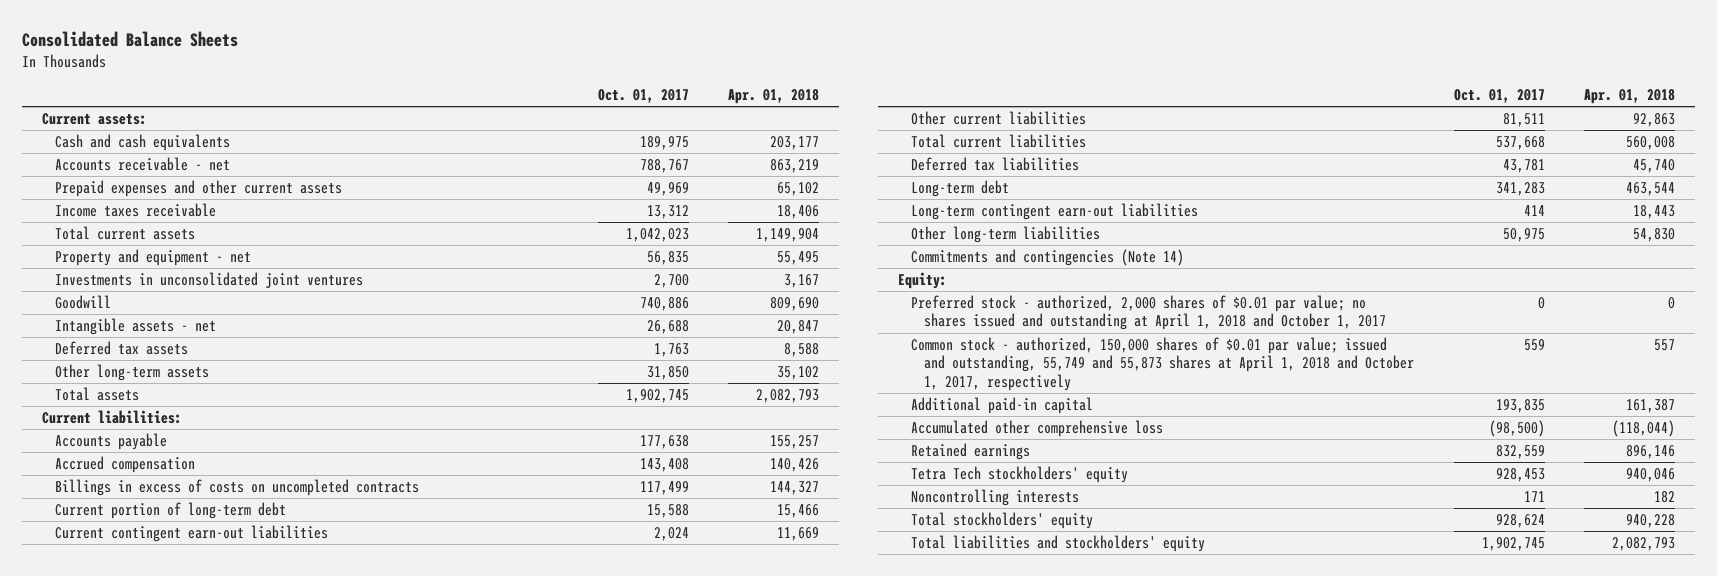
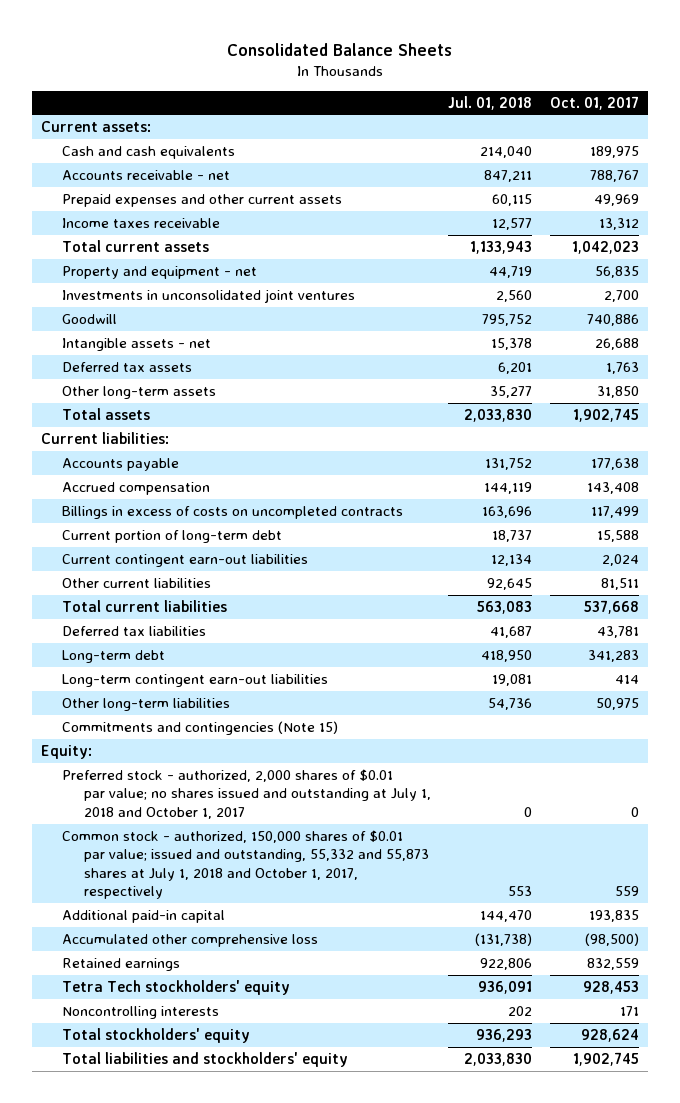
- | Oct. 01, 2017 | Apr. 01, 2018
+ | Jul. 01, 2018 | Oct. 01, 2017
- Commitments and contingencies (Note 14)
+ Commitments and contingencies (Note 15)
- Preferred stock - authorized, 2,000 shares of $0.01 par value; no shares issued and outstanding at April 1, 2018 and October 1, 2017 | 0 | 0
- Common stock - authorized, 150,000 shares of $0.01 par value; issued and outstanding, 55,749 and 55,873 shares at April 1, 2018 and October 1, 2017, respectively | 559 | 557
+ Preferred stock - authorized, 2,000 shares of $0.01 par value; no shares issued and outstanding at July 1, 2018 and October 1, 2017 | 0 | 0
+ Common stock - authorized, 150,000 shares of $0.01 par value; issued and outstanding, 55,332 and 55,873 shares at July 1, 2018 and October 1, 2017, respectively | 553 | 559

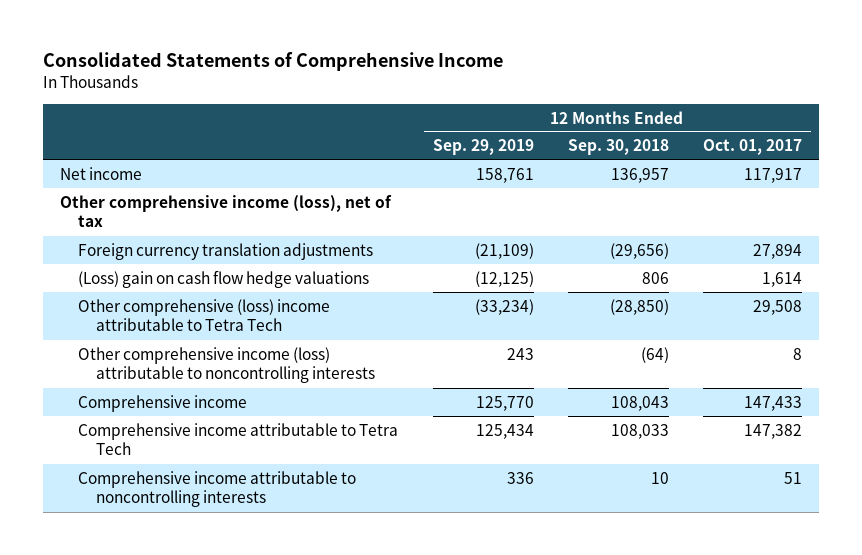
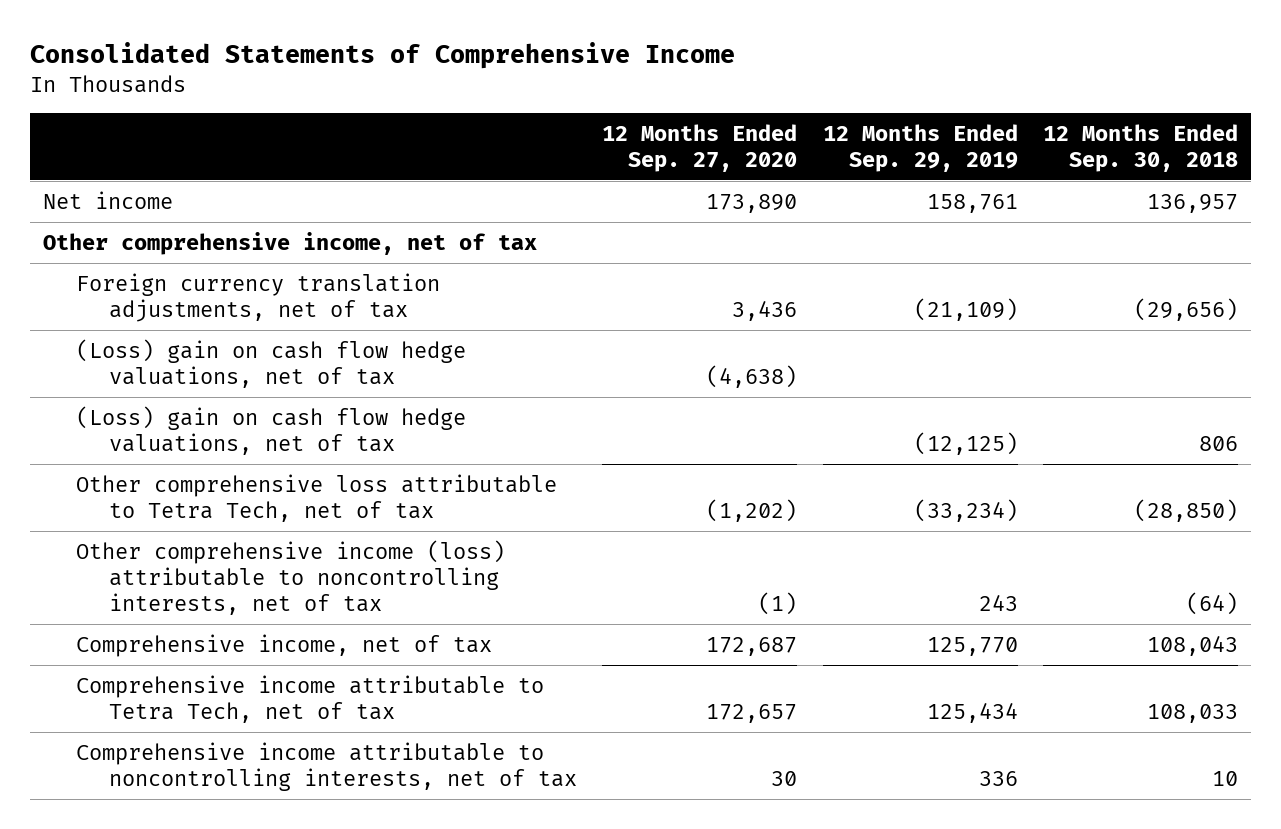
- | 12 Months Ended Sep. 29, 2019 | 12 Months Ended Sep. 30, 2018 | 12 Months Ended Oct. 01, 2017
+ | 12 Months Ended Sep. 27, 2020 | 12 Months Ended Sep. 29, 2019 | 12 Months Ended Sep. 30, 2018
- Other comprehensive income (loss), net of tax
- Foreign currency translation adjustments | (21,109) | (29,656) | 27,894
- (Loss) gain on cash flow hedge valuations | (12,125) | 806 | 1,614
- Other comprehensive (loss) income attributable to Tetra Tech | (33,234) | (28,850) | 29,508
- Other comprehensive income (loss) attributable to noncontrolling interests | 243 | (64) | 8
- Comprehensive income | 125,770 | 108,043 | 147,433
- Comprehensive income attributable to Tetra Tech | 125,434 | 108,033 | 147,382
- Comprehensive income attributable to noncontrolling interests | 336 | 10 | 51
+ Other comprehensive income, net of tax
+ Foreign currency translation adjustments, net of tax | 3,436 | (21,109) | (29,656)
+ (Loss) gain on cash flow hedge valuations, net of tax | (4,638) | |
+ (Loss) gain on cash flow hedge valuations, net of tax | | (12,125) | 806
+ Other comprehensive loss attributable to Tetra Tech, net of tax | (1,202) | (33,234) | (28,850)
+ Other comprehensive income (loss) attributable to noncontrolling interests, net of tax | (1) | 243 | (64)
+ Comprehensive income, net of tax | 172,687 | 125,770 | 108,043
+ Comprehensive income attributable to Tetra Tech, net of tax | 172,657 | 125,434 | 108,033
+ Comprehensive income attributable to noncontrolling interests, net of tax | 30 | 336 | 10

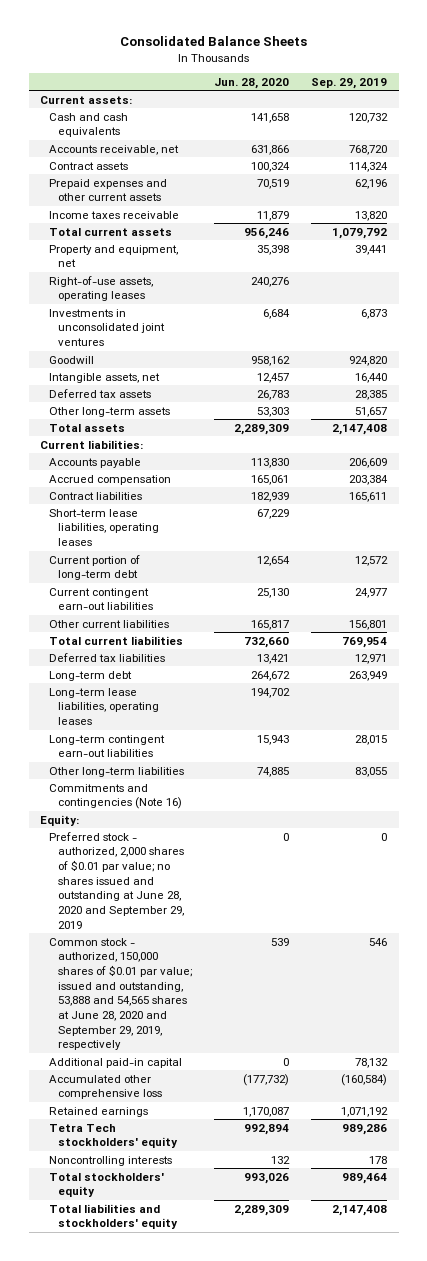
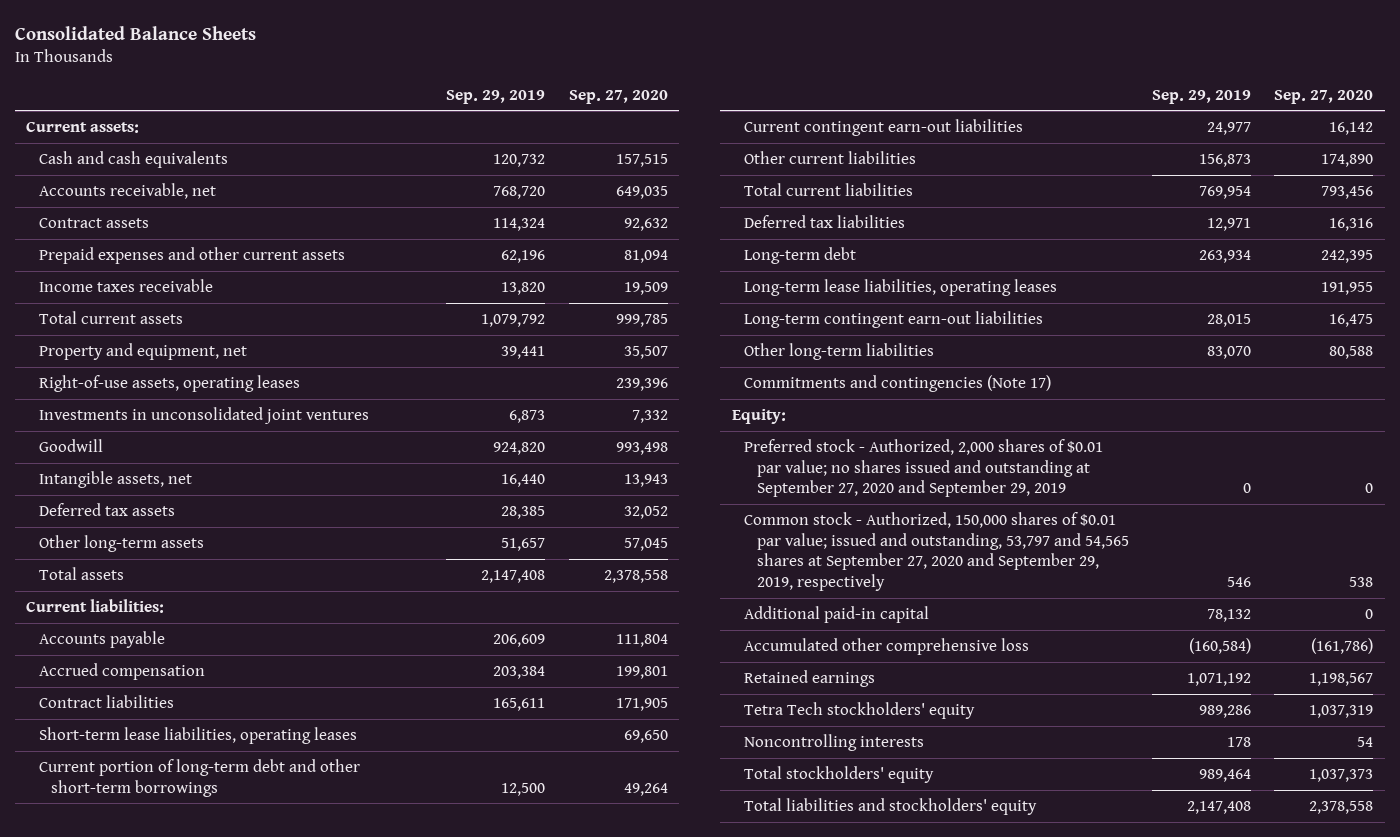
- | Jun. 28, 2020 | Sep. 29, 2019
+ | Sep. 29, 2019 | Sep. 27, 2020
- Current portion of long-term debt | 12,654 | 12,572
+ Current portion of long-term debt and other short-term borrowings | 12,500 | 49,264
- Other current liabilities | 165,817 | 156,801
+ Other current liabilities | 156,873 | 174,890
- Long-term debt | 264,672 | 263,949
+ Long-term debt | 263,934 | 242,395
- Other long-term liabilities | 74,885 | 83,055
- Commitments and contingencies (Note 16)
+ Other long-term liabilities | 83,070 | 80,588
+ Commitments and contingencies (Note 17)
- Preferred stock - authorized, 2,000 shares of $0.01 par value; no shares issued and outstanding at June 28, 2020 and September 29, 2019 | 0 | 0
- Common stock - authorized, 150,000 shares of $0.01 par value; issued and outstanding, 53,888 and 54,565 shares at June 28, 2020 and September 29, 2019, respectively | 539 | 546
+ Preferred stock - Authorized, 2,000 shares of $0.01 par value; no shares issued and outstanding at September 27, 2020 and September 29, 2019 | 0 | 0
+ Common stock - Authorized, 150,000 shares of $0.01 par value; issued and outstanding, 53,797 and 54,565 shares at September 27, 2020 and September 29, 2019, respectively | 546 | 538

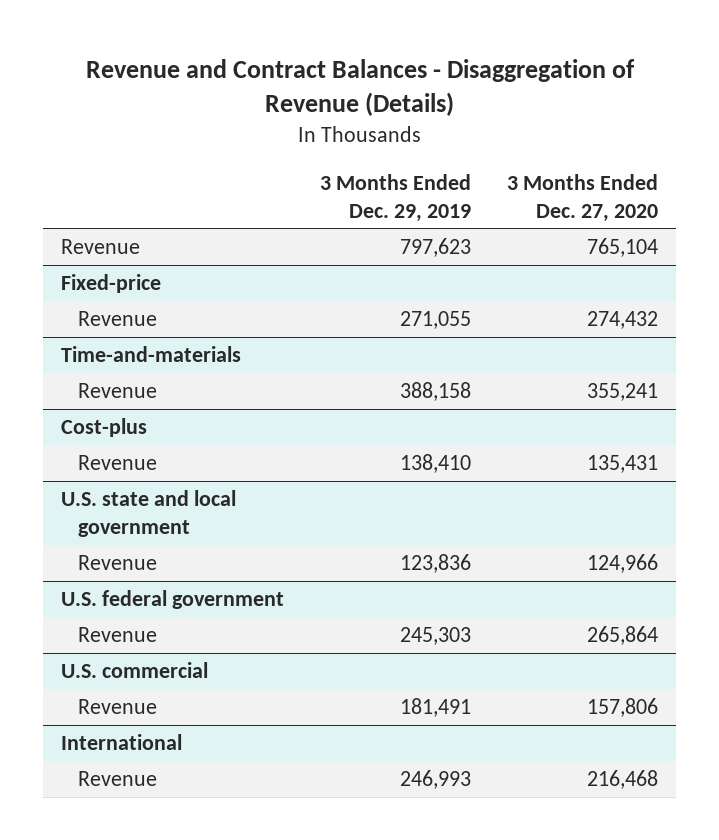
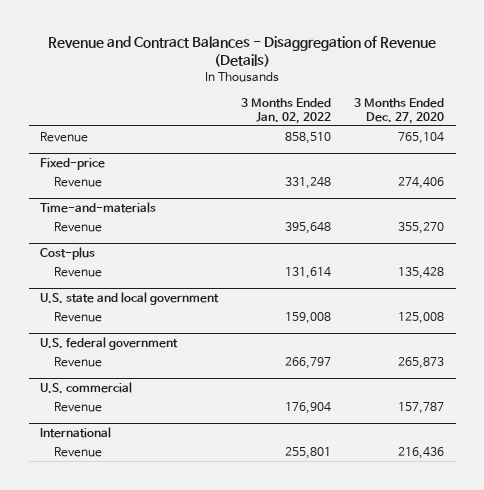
- | 3 Months Ended Dec. 29, 2019 | 3 Months Ended Dec. 27, 2020
+ | 3 Months Ended Jan. 02, 2022 | 3 Months Ended Dec. 27, 2020
@ Fixed-price
- Revenue | 271,055 | 274,432
+ Revenue | 331,248 | 274,406
@ Time-and-materials
- Revenue | 388,158 | 355,241
+ Revenue | 395,648 | 355,270
@ Cost-plus
- Revenue | 138,410 | 135,431
+ Revenue | 131,614 | 135,428
@ U.S. state and local government
- Revenue | 123,836 | 124,966
+ Revenue | 159,008 | 125,008
@ U.S. federal government
- Revenue | 245,303 | 265,864
+ Revenue | 266,797 | 265,873
@ U.S. commercial
- Revenue | 181,491 | 157,806
+ Revenue | 176,904 | 157,787
@ International
- Revenue | 246,993 | 216,468
+ Revenue | 255,801 | 216,436

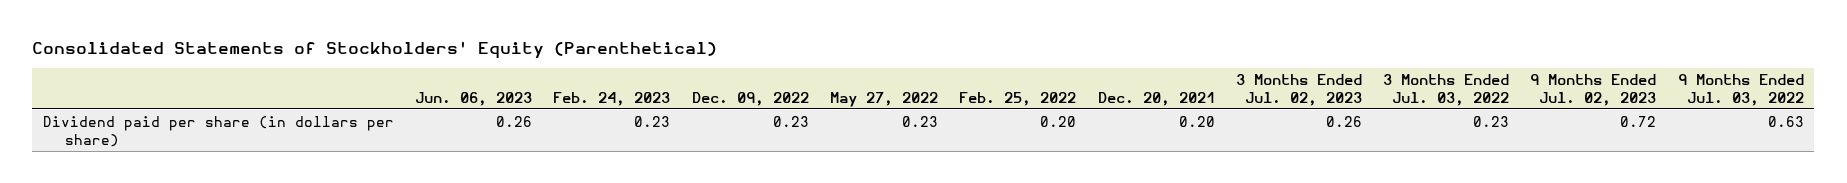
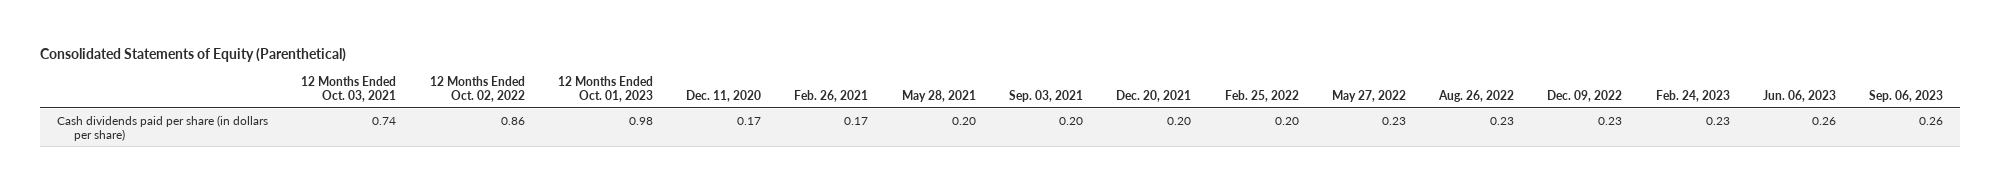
- Consolidated Statements of Stockholders' Equity (Parenthetical)
+ Consolidated Statements of Equity (Parenthetical)
- | Jun. 06, 2023 | Feb. 24, 2023 | Dec. 09, 2022 | May 27, 2022 | Feb. 25, 2022 | Dec. 20, 2021 | 3 Months Ended Jul. 02, 2023 | 3 Months Ended Jul. 03, 2022 | 9 Months Ended Jul. 02, 2023 | 9 Months Ended Jul. 03, 2022
+ | 12 Months Ended Oct. 03, 2021 | 12 Months Ended Oct. 02, 2022 | 12 Months Ended Oct. 01, 2023 | Dec. 11, 2020 | Feb. 26, 2021 | May 28, 2021 | Sep. 03, 2021 | Dec. 20, 2021 | Feb. 25, 2022 | May 27, 2022 | Aug. 26, 2022 | Dec. 09, 2022 | Feb. 24, 2023 | Jun. 06, 2023 | Sep. 06, 2023
- Dividend paid per share (in dollars per share) | 0.26 | 0.23 | 0.23 | 0.23 | 0.20 | 0.20 | 0.26 | 0.23 | 0.72 | 0.63
+ Cash dividends paid per share (in dollars per share) | 0.74 | 0.86 | 0.98 | 0.17 | 0.17 | 0.20 | 0.20 | 0.20 | 0.20 | 0.23 | 0.23 | 0.23 | 0.23 | 0.26 | 0.26

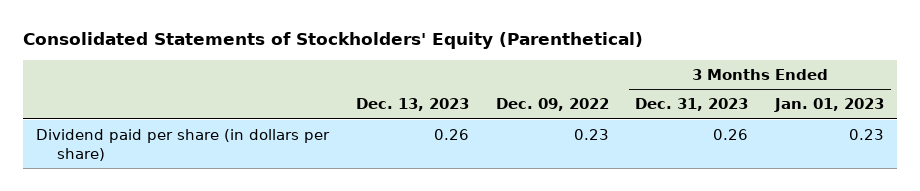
- Consolidated Statements of Equity (Parenthetical)
+ Consolidated Statements of Stockholders' Equity (Parenthetical)
- | 12 Months Ended Oct. 03, 2021 | 12 Months Ended Oct. 02, 2022 | 12 Months Ended Oct. 01, 2023 | Dec. 11, 2020 | Feb. 26, 2021 | May 28, 2021 | Sep. 03, 2021 | Dec. 20, 2021 | Feb. 25, 2022 | May 27, 2022 | Aug. 26, 2022 | Dec. 09, 2022 | Feb. 24, 2023 | Jun. 06, 2023 | Sep. 06, 2023
+ | Dec. 13, 2023 | Dec. 09, 2022 | 3 Months Ended Dec. 31, 2023 | 3 Months Ended Jan. 01, 2023
- Cash dividends paid per share (in dollars per share) | 0.74 | 0.86 | 0.98 | 0.17 | 0.17 | 0.20 | 0.20 | 0.20 | 0.20 | 0.23 | 0.23 | 0.23 | 0.23 | 0.26 | 0.26
+ Dividend paid per share (in dollars per share) | 0.26 | 0.23 | 0.26 | 0.23

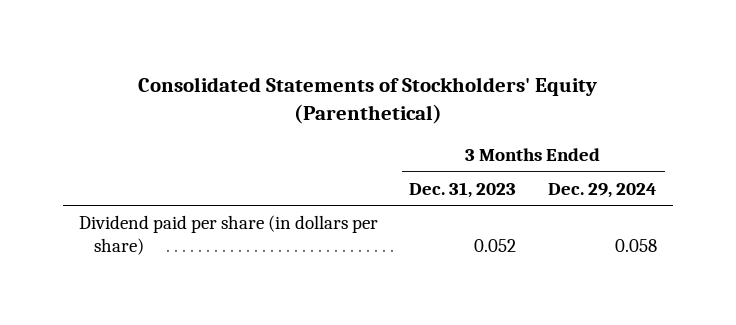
- | Dec. 13, 2023 | Dec. 09, 2022 | 3 Months Ended Dec. 31, 2023 | 3 Months Ended Jan. 01, 2023
+ | 3 Months Ended Dec. 31, 2023 | 3 Months Ended Dec. 29, 2024
- Dividend paid per share (in dollars per share) | 0.26 | 0.23 | 0.26 | 0.23
+ Dividend paid per share (in dollars per share) | 0.052 | 0.058

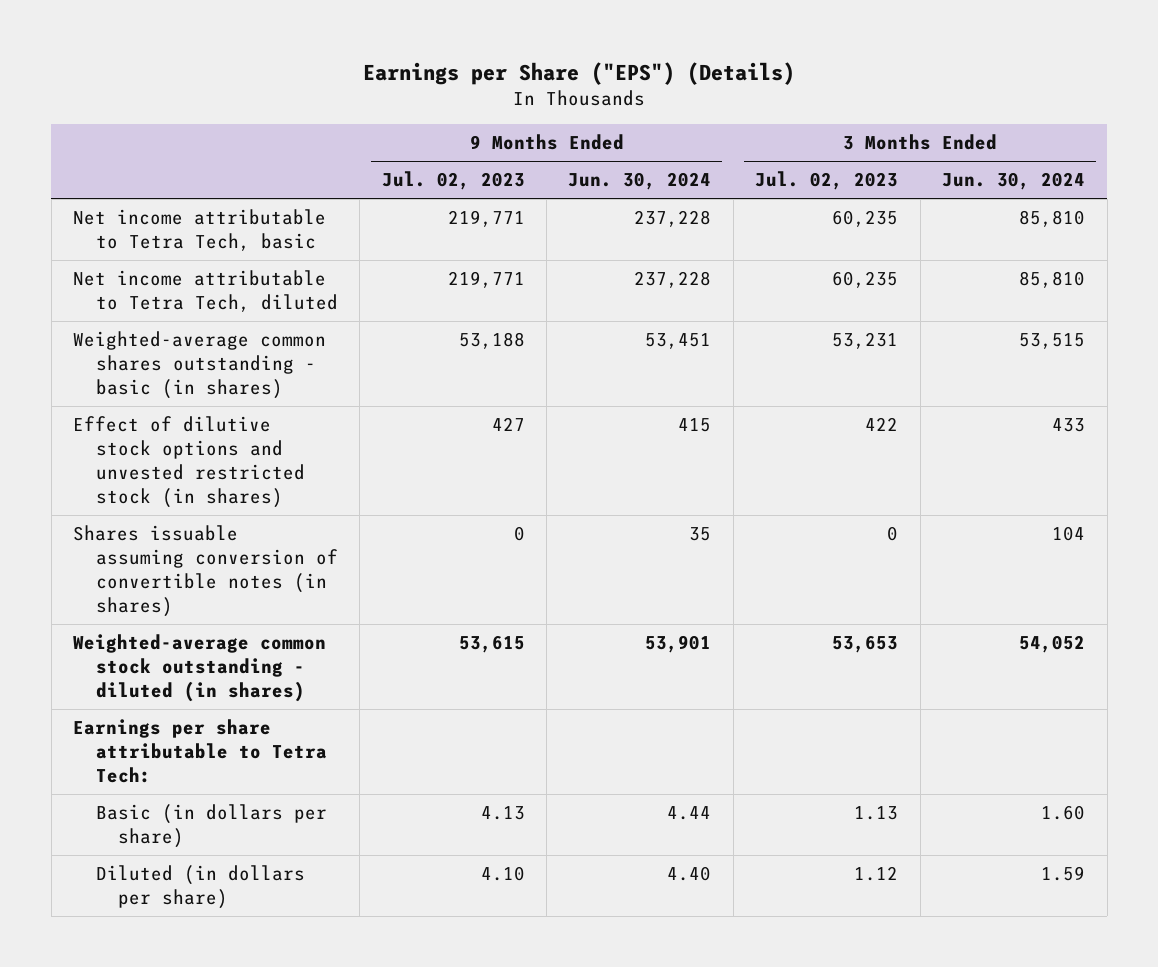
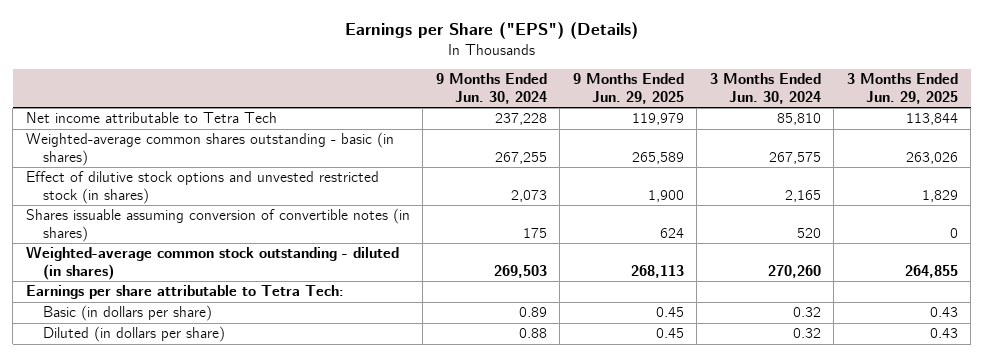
- | 9 Months Ended Jul. 02, 2023 | 9 Months Ended Jun. 30, 2024 | 3 Months Ended Jul. 02, 2023 | 3 Months Ended Jun. 30, 2024
+ | 9 Months Ended Jun. 30, 2024 | 9 Months Ended Jun. 29, 2025 | 3 Months Ended Jun. 30, 2024 | 3 Months Ended Jun. 29, 2025
- Net income attributable to Tetra Tech, basic | 219,771 | 237,228 | 60,235 | 85,810
- Net income attributable to Tetra Tech, diluted | 219,771 | 237,228 | 60,235 | 85,810
- Weighted-average common shares outstanding - basic (in shares) | 53,188 | 53,451 | 53,231 | 53,515
- Effect of dilutive stock options and unvested restricted stock (in shares) | 427 | 415 | 422 | 433
- Shares issuable assuming conversion of convertible notes (in shares) | 0 | 35 | 0 | 104
- Weighted-average common stock outstanding - diluted (in shares) | 53,615 | 53,901 | 53,653 | 54,052
+ Net income attributable to Tetra Tech | 237,228 | 119,979 | 85,810 | 113,844
+ Weighted-average common shares outstanding - basic (in shares) | 267,255 | 265,589 | 267,575 | 263,026
+ Effect of dilutive stock options and unvested restricted stock (in shares) | 2,073 | 1,900 | 2,165 | 1,829
+ Shares issuable assuming conversion of convertible notes (in shares) | 175 | 624 | 520 | 0
+ Weighted-average common stock outstanding - diluted (in shares) | 269,503 | 268,113 | 270,260 | 264,855
- Basic (in dollars per share) | 4.13 | 4.44 | 1.13 | 1.60
- Diluted (in dollars per share) | 4.10 | 4.40 | 1.12 | 1.59
+ Basic (in dollars per share) | 0.89 | 0.45 | 0.32 | 0.43
+ Diluted (in dollars per share) | 0.88 | 0.45 | 0.32 | 0.43

